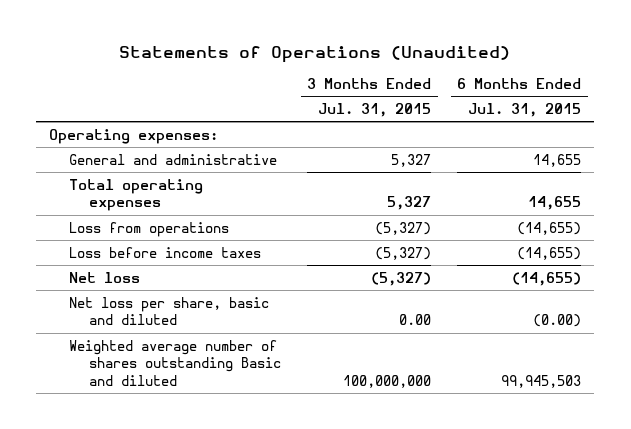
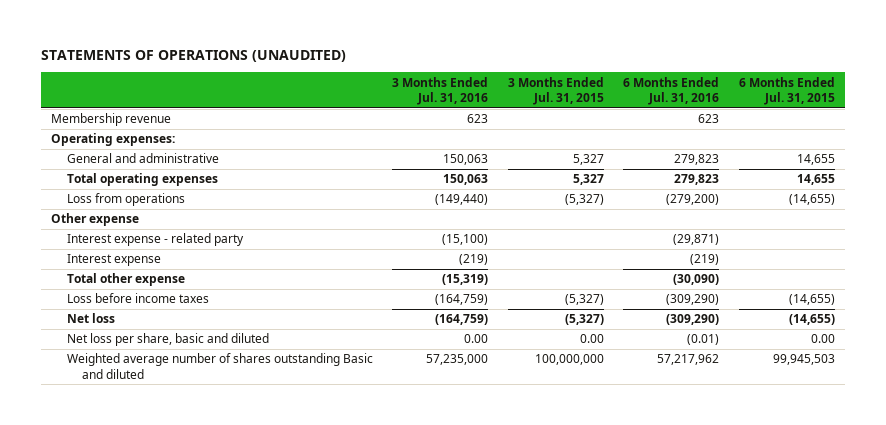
- Statements of Operations (Unaudited)
+ STATEMENTS OF OPERATIONS (UNAUDITED)
- | 3 Months Ended Jul. 31, 2015 | 6 Months Ended Jul. 31, 2015
+ | 3 Months Ended Jul. 31, 2016 | 3 Months Ended Jul. 31, 2015 | 6 Months Ended Jul. 31, 2016 | 6 Months Ended Jul. 31, 2015
+ Membership revenue | 623 | | 623 |
+ Other expense
+ Interest expense - related party | (15,100) | | (29,871) |
+ Interest expense | (219) | | (219) |
+ Total other expense | (15,319) | | (30,090) |
- Net loss per share, basic and diluted | 0.00 | (0.00)
+ Net loss per share, basic and diluted | 0.00 | 0.00 | (0.01) | 0.00

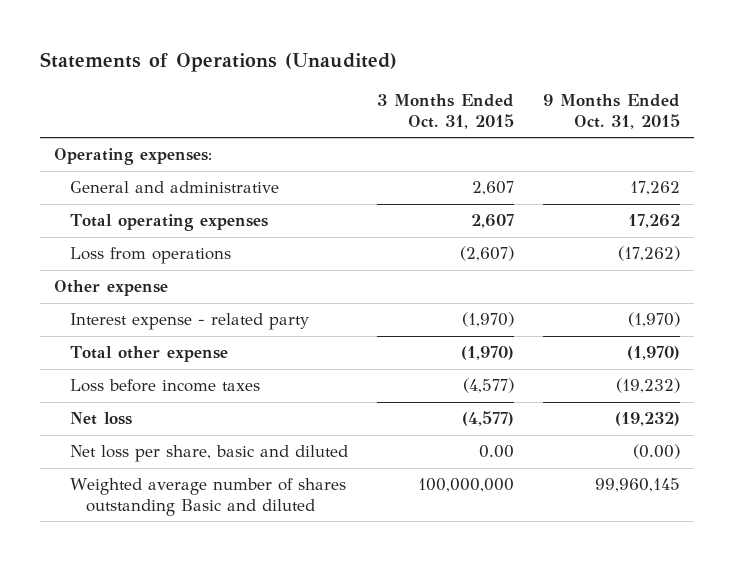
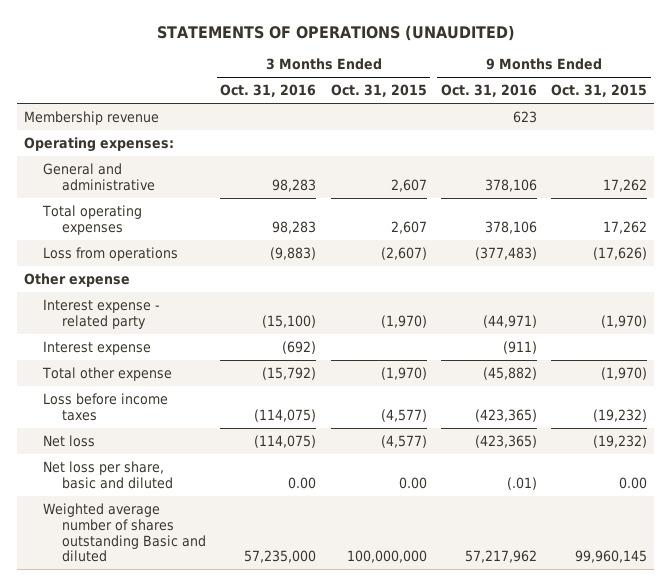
- Statements of Operations (Unaudited)
+ STATEMENTS OF OPERATIONS (UNAUDITED)
- | 3 Months Ended Oct. 31, 2015 | 9 Months Ended Oct. 31, 2015
+ | 3 Months Ended Oct. 31, 2016 | 3 Months Ended Oct. 31, 2015 | 9 Months Ended Oct. 31, 2016 | 9 Months Ended Oct. 31, 2015
+ Membership revenue | | | 623 |
- Loss from operations | (2,607) | (17,262)
+ Loss from operations | (9,883) | (2,607) | (377,483) | (17,626)
+ Interest expense | (692) | | (911) |
- Net loss per share, basic and diluted | 0.00 | (0.00)
+ Net loss per share, basic and diluted | 0.00 | 0.00 | (.01) | 0.00

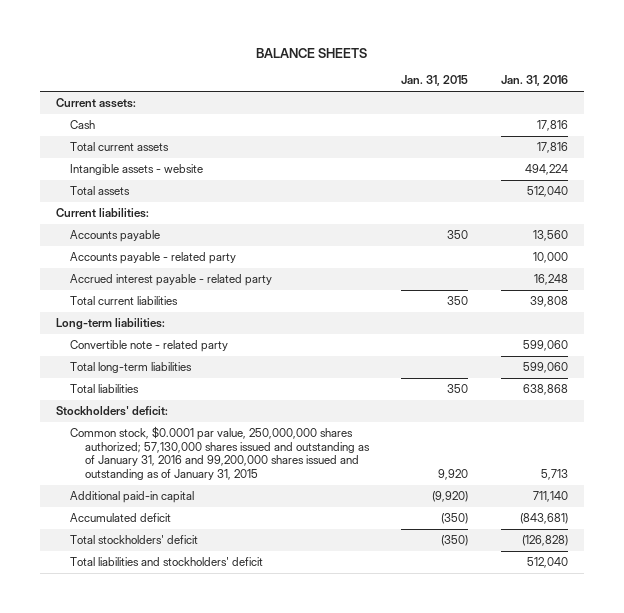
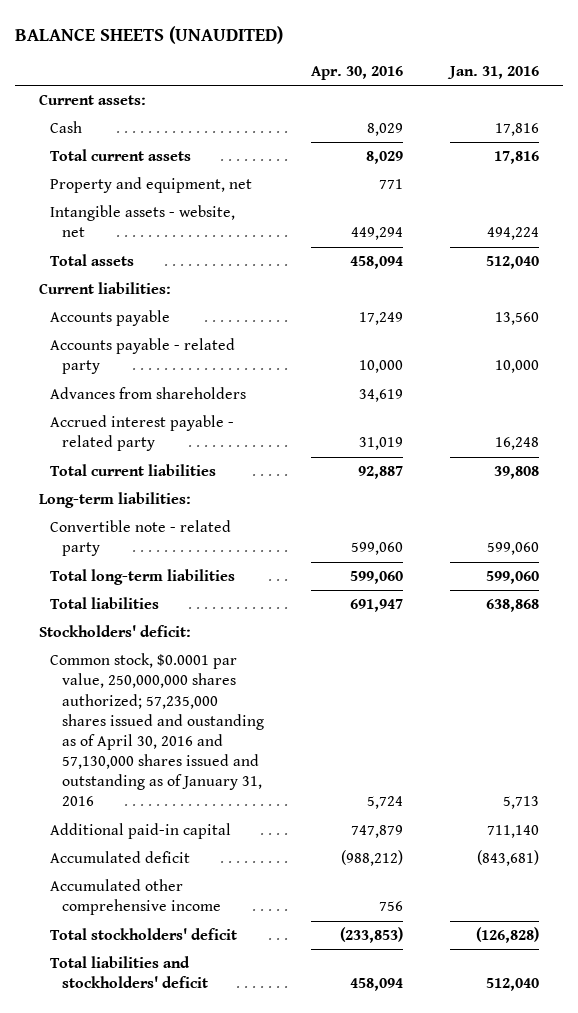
- BALANCE SHEETS
+ BALANCE SHEETS (UNAUDITED)
- | Jan. 31, 2015 | Jan. 31, 2016
+ | Apr. 30, 2016 | Jan. 31, 2016
- Intangible assets - website | | 494,224
+ Property and equipment, net | 771 |
+ Intangible assets - website, net | 449,294 | 494,224
+ Advances from shareholders | 34,619 |
- Common stock, $0.0001 par value, 250,000,000 shares authorized; 57,130,000 shares issued and outstanding as of January 31, 2016 and 99,200,000 shares issued and outstanding as of January 31, 2015 | 9,920 | 5,713
+ Common stock, $0.0001 par value, 250,000,000 shares authorized; 57,235,000 shares issued and oustanding as of April 30, 2016 and 57,130,000 shares issued and outstanding as of January 31, 2016 | 5,724 | 5,713
+ Accumulated other comprehensive income | 756 |

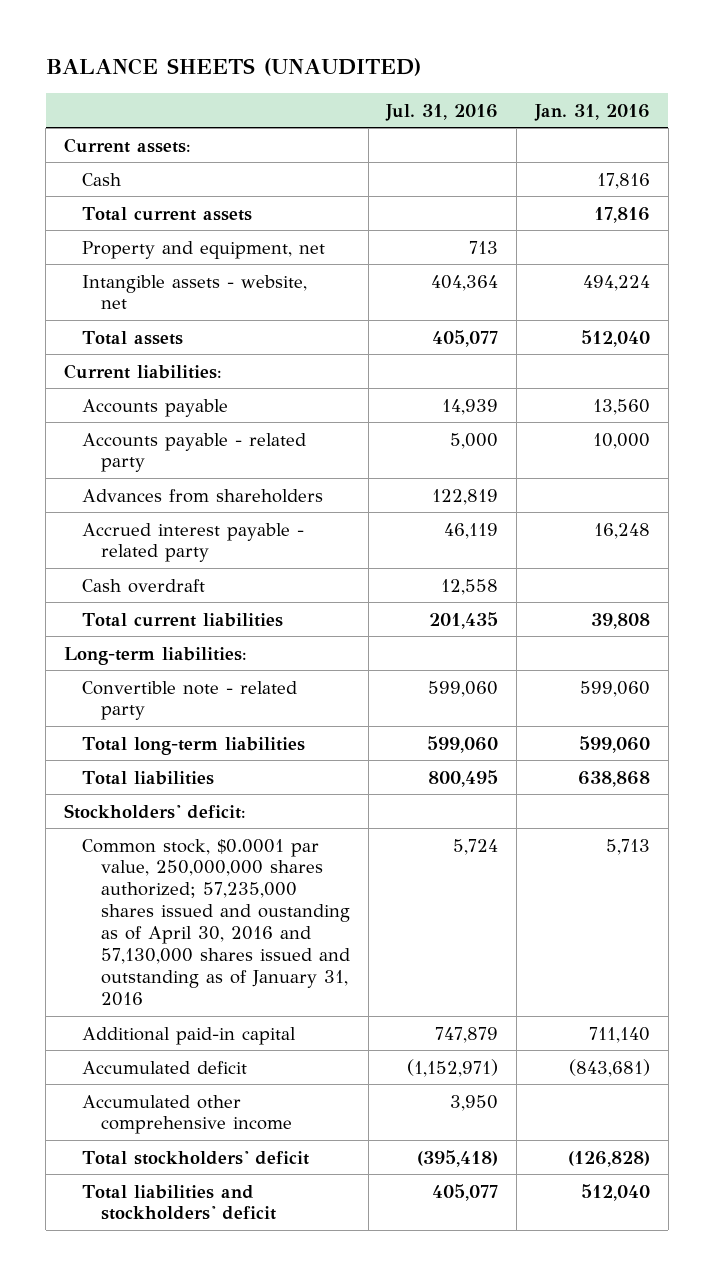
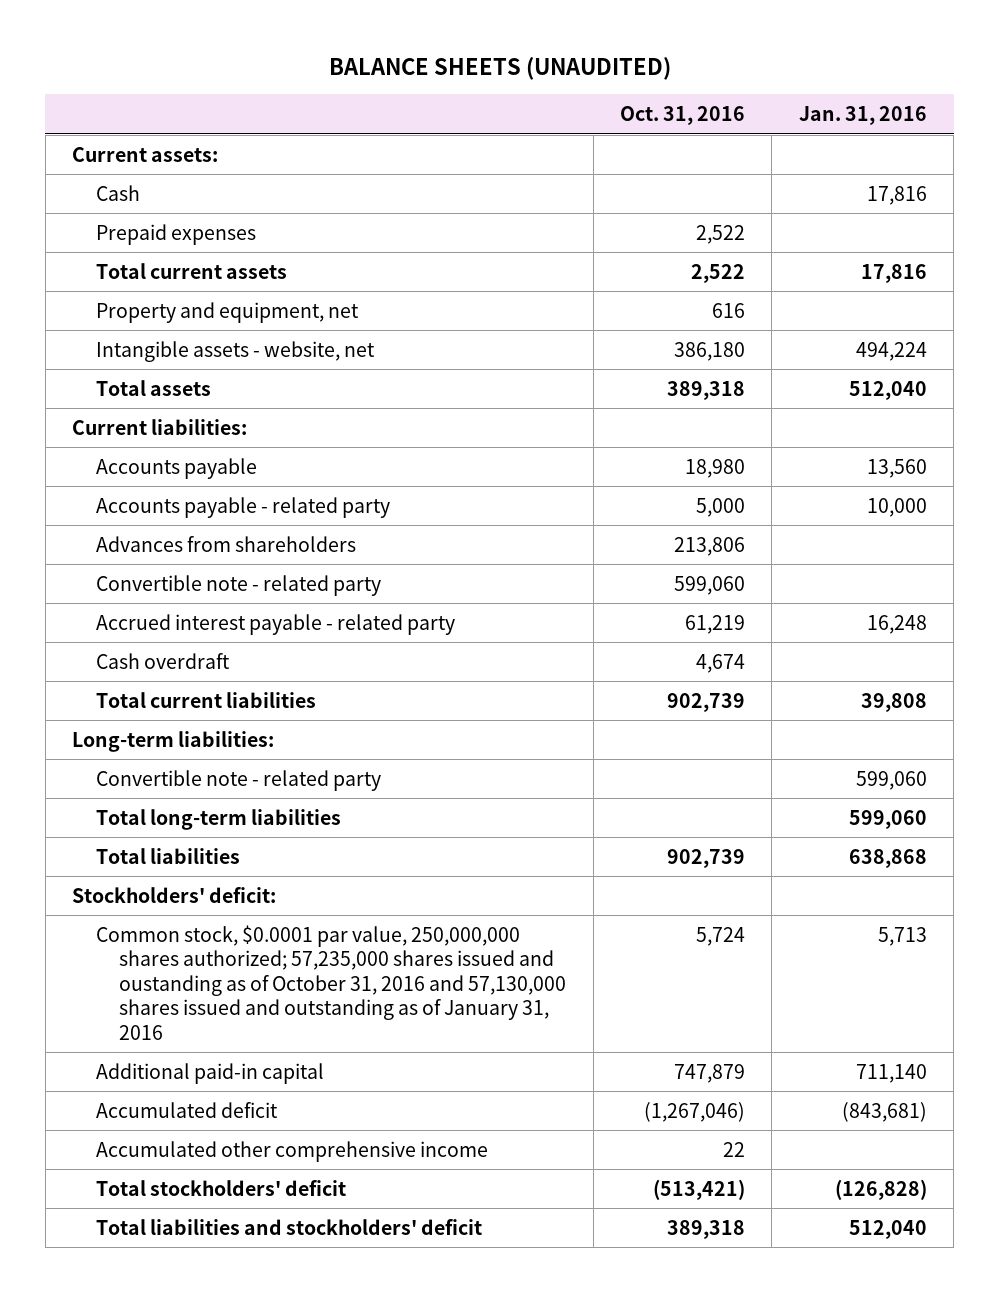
- | Jul. 31, 2016 | Jan. 31, 2016
+ | Oct. 31, 2016 | Jan. 31, 2016
+ Prepaid expenses | 2,522 |
+ Convertible note - related party | 599,060 |
- Common stock, $0.0001 par value, 250,000,000 shares authorized; 57,235,000 shares issued and oustanding as of April 30, 2016 and 57,130,000 shares issued and outstanding as of January 31, 2016 | 5,724 | 5,713
+ Common stock, $0.0001 par value, 250,000,000 shares authorized; 57,235,000 shares issued and oustanding as of October 31, 2016 and 57,130,000 shares issued and outstanding as of January 31, 2016 | 5,724 | 5,713

